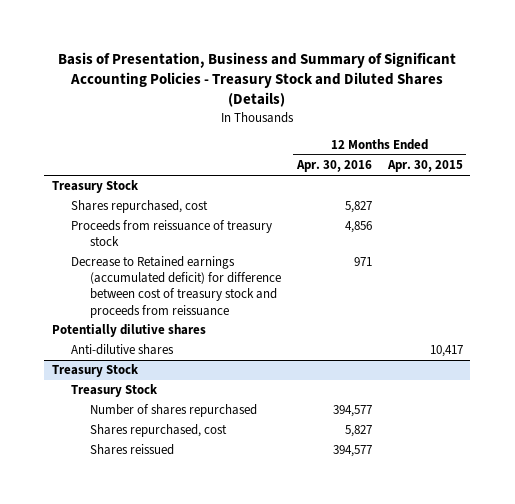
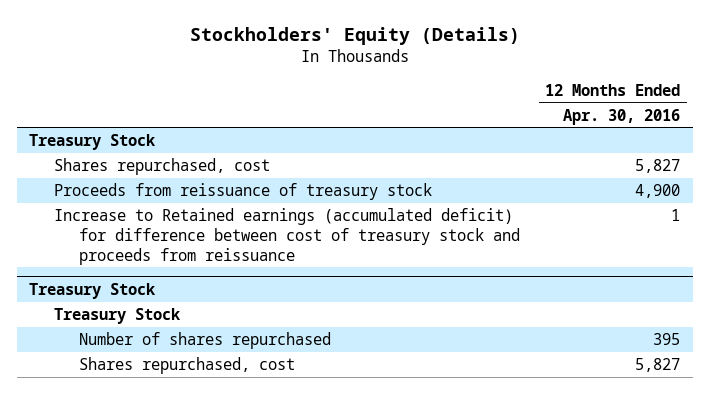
- Basis of Presentation, Business and Summary of Significant Accounting Policies - Treasury Stock and Diluted Shares (Details)
+ Stockholders' Equity (Details)
- | 12 Months Ended Apr. 30, 2016 | 12 Months Ended Apr. 30, 2015
+ | 12 Months Ended Apr. 30, 2016
- Proceeds from reissuance of treasury stock | 4,856 |
- Decrease to Retained earnings (accumulated deficit) for difference between cost of treasury stock and proceeds from reissuance | 971 |
- Potentially dilutive shares
- Anti-dilutive shares | | 10,417
+ Proceeds from reissuance of treasury stock | 4,900
+ Increase to Retained earnings (accumulated deficit) for difference between cost of treasury stock and proceeds from reissuance | 1
@ Treasury Stock
- Number of shares repurchased | 394,577 |
+ Number of shares repurchased | 395
- Shares reissued | 394,577 |

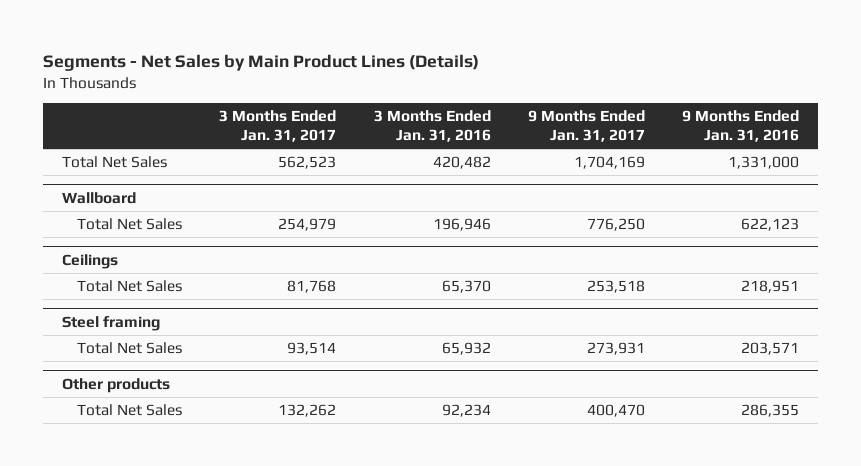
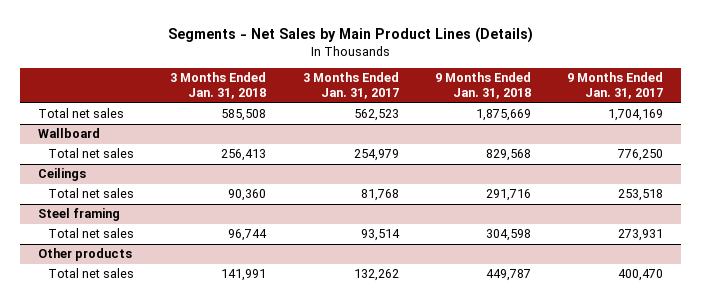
- | 3 Months Ended Jan. 31, 2017 | 3 Months Ended Jan. 31, 2016 | 9 Months Ended Jan. 31, 2017 | 9 Months Ended Jan. 31, 2016
+ | 3 Months Ended Jan. 31, 2018 | 3 Months Ended Jan. 31, 2017 | 9 Months Ended Jan. 31, 2018 | 9 Months Ended Jan. 31, 2017
- Total Net Sales | 562,523 | 420,482 | 1,704,169 | 1,331,000
+ Total net sales | 585,508 | 562,523 | 1,875,669 | 1,704,169
@ Wallboard
- Total Net Sales | 254,979 | 196,946 | 776,250 | 622,123
+ Total net sales | 256,413 | 254,979 | 829,568 | 776,250
@ Ceilings
- Total Net Sales | 81,768 | 65,370 | 253,518 | 218,951
+ Total net sales | 90,360 | 81,768 | 291,716 | 253,518
@ Steel framing
- Total Net Sales | 93,514 | 65,932 | 273,931 | 203,571
+ Total net sales | 96,744 | 93,514 | 304,598 | 273,931
@ Other products
- Total Net Sales | 132,262 | 92,234 | 400,470 | 286,355
+ Total net sales | 141,991 | 132,262 | 449,787 | 400,470

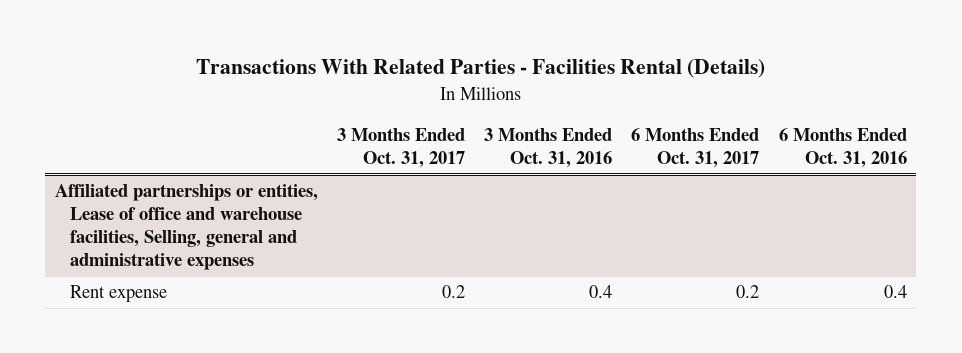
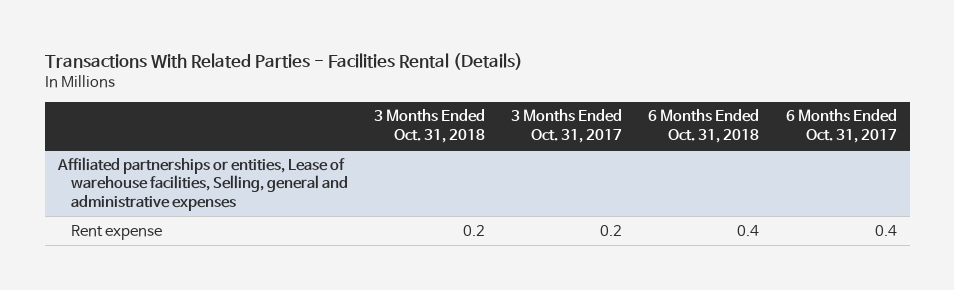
- | 3 Months Ended Oct. 31, 2017 | 3 Months Ended Oct. 31, 2016 | 6 Months Ended Oct. 31, 2017 | 6 Months Ended Oct. 31, 2016
+ | 3 Months Ended Oct. 31, 2018 | 3 Months Ended Oct. 31, 2017 | 6 Months Ended Oct. 31, 2018 | 6 Months Ended Oct. 31, 2017
- Affiliated partnerships or entities, Lease of office and warehouse facilities, Selling, general and administrative expenses
- Rent expense | 0.2 | 0.4 | 0.2 | 0.4
+ Affiliated partnerships or entities, Lease of warehouse facilities, Selling, general and administrative expenses
+ Rent expense | 0.2 | 0.2 | 0.4 | 0.4

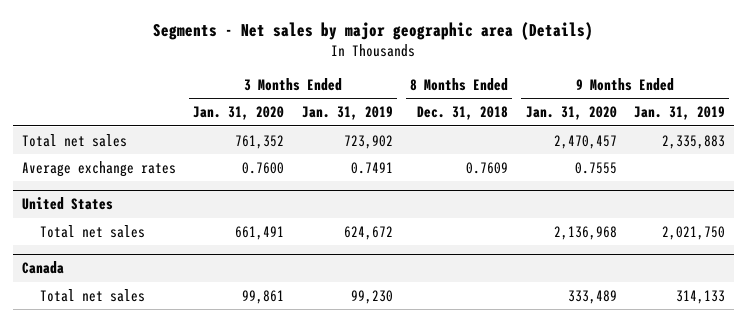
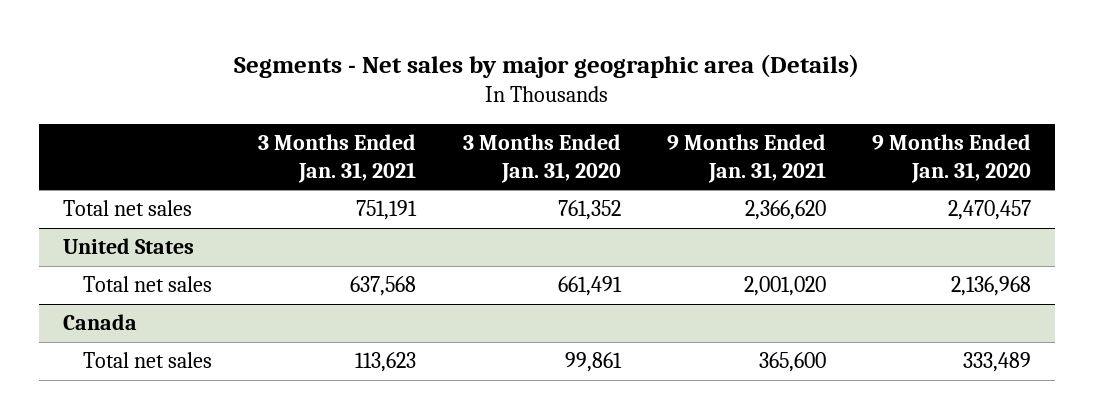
- | 3 Months Ended Jan. 31, 2020 | 3 Months Ended Jan. 31, 2019 | 8 Months Ended Dec. 31, 2018 | 9 Months Ended Jan. 31, 2020 | 9 Months Ended Jan. 31, 2019
+ | 3 Months Ended Jan. 31, 2021 | 3 Months Ended Jan. 31, 2020 | 9 Months Ended Jan. 31, 2021 | 9 Months Ended Jan. 31, 2020
- Average exchange rates | 0.7600 | 0.7491 | 0.7609 | 0.7555 |

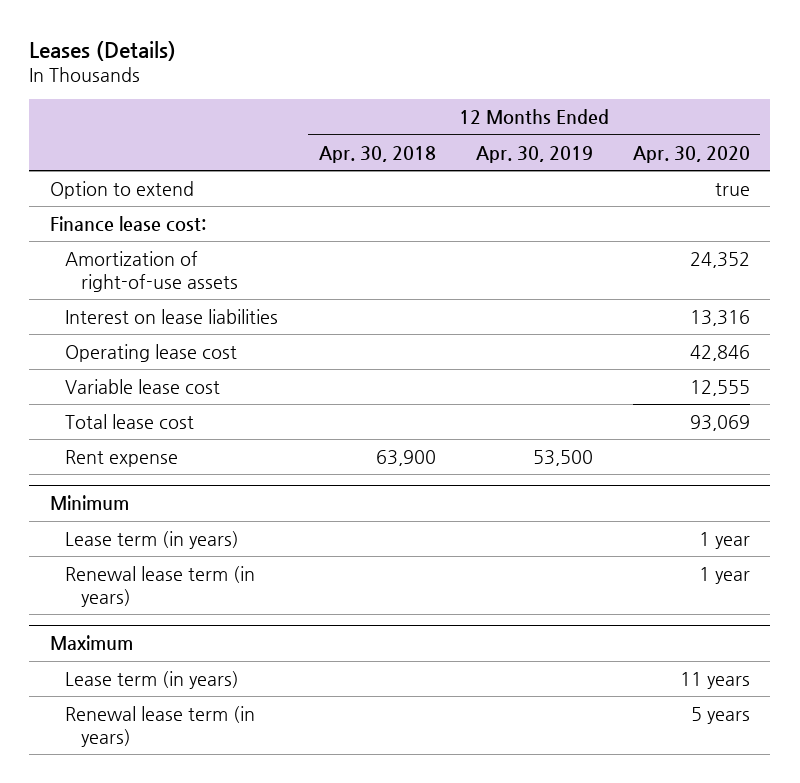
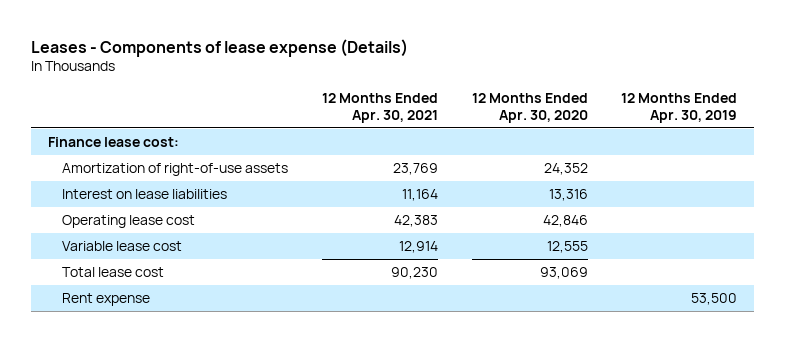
- Leases (Details)
+ Leases - Components of lease expense (Details)
- | 12 Months Ended Apr. 30, 2018 | 12 Months Ended Apr. 30, 2019 | 12 Months Ended Apr. 30, 2020
+ | 12 Months Ended Apr. 30, 2021 | 12 Months Ended Apr. 30, 2020 | 12 Months Ended Apr. 30, 2019
- Option to extend | | | true
- Minimum
- Lease term (in years) | | | 1 year
- Renewal lease term (in years) | | | 1 year
- Maximum
- Lease term (in years) | | | 11 years
- Renewal lease term (in years) | | | 5 years

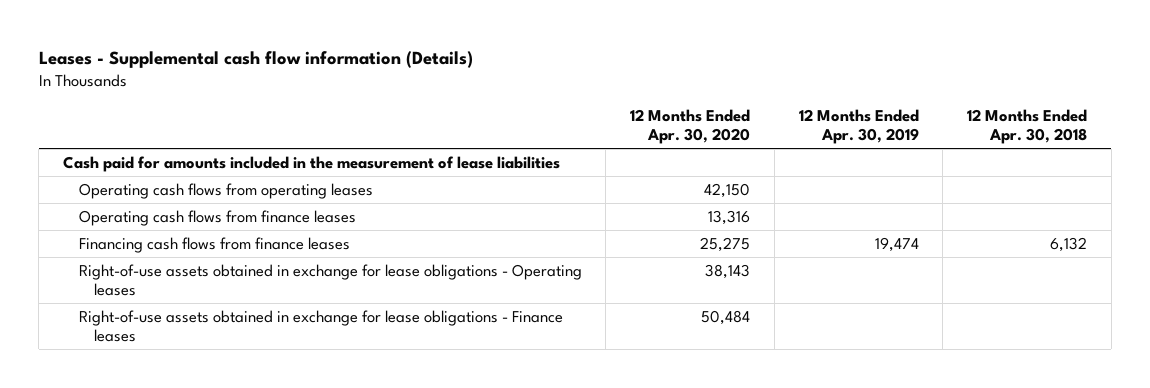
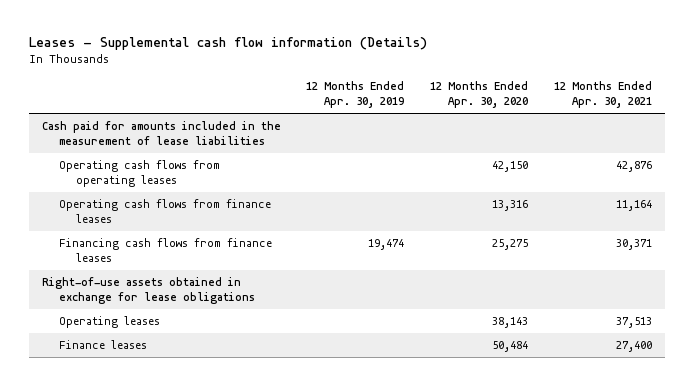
- | 12 Months Ended Apr. 30, 2020 | 12 Months Ended Apr. 30, 2019 | 12 Months Ended Apr. 30, 2018
+ | 12 Months Ended Apr. 30, 2019 | 12 Months Ended Apr. 30, 2020 | 12 Months Ended Apr. 30, 2021
- Right-of-use assets obtained in exchange for lease obligations - Operating leases | 38,143 | |
- Right-of-use assets obtained in exchange for lease obligations - Finance leases | 50,484 | |
+ Right-of-use assets obtained in exchange for lease obligations
+ Operating leases | | 38,143 | 37,513
+ Finance leases | | 50,484 | 27,400

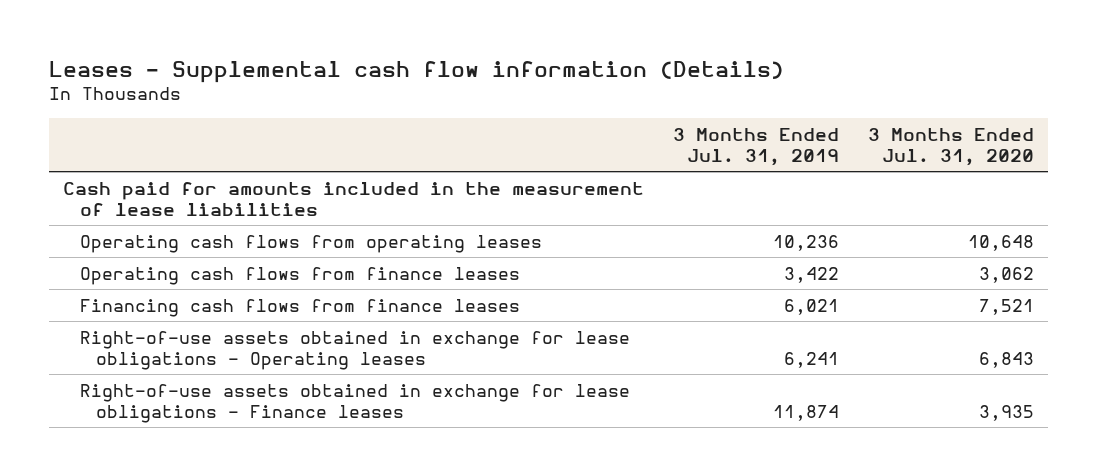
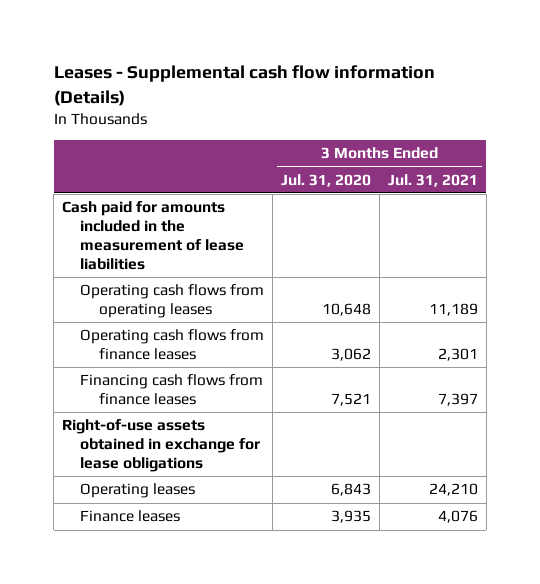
- | 3 Months Ended Jul. 31, 2019 | 3 Months Ended Jul. 31, 2020
+ | 3 Months Ended Jul. 31, 2020 | 3 Months Ended Jul. 31, 2021
- Right-of-use assets obtained in exchange for lease obligations - Operating leases | 6,241 | 6,843
- Right-of-use assets obtained in exchange for lease obligations - Finance leases | 11,874 | 3,935
+ Right-of-use assets obtained in exchange for lease obligations
+ Operating leases | 6,843 | 24,210
+ Finance leases | 3,935 | 4,076

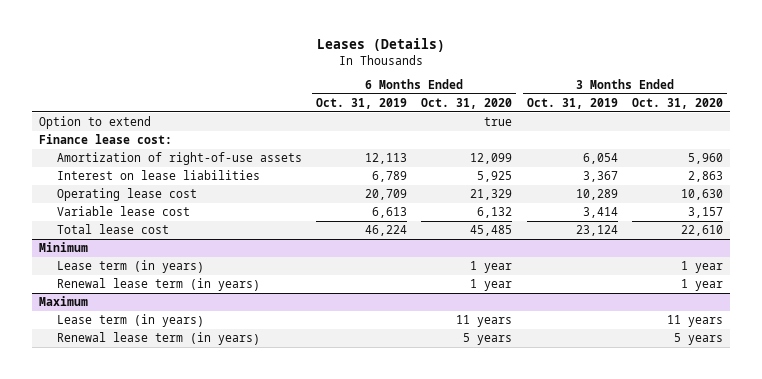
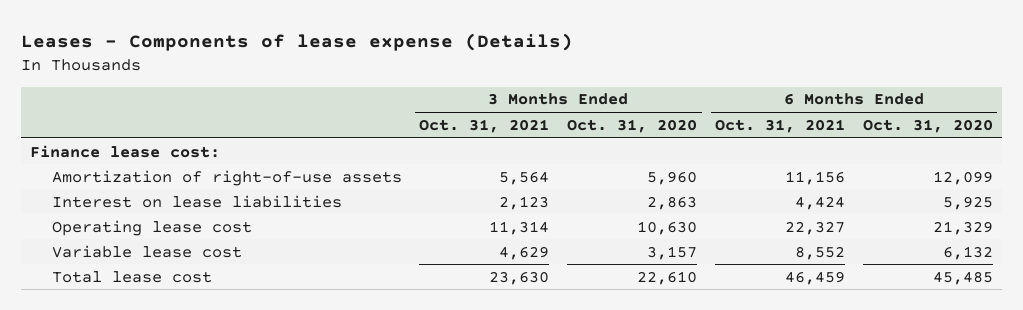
- Leases (Details)
+ Leases - Components of lease expense (Details)
- | 6 Months Ended Oct. 31, 2019 | 6 Months Ended Oct. 31, 2020 | 3 Months Ended Oct. 31, 2019 | 3 Months Ended Oct. 31, 2020
+ | 3 Months Ended Oct. 31, 2021 | 3 Months Ended Oct. 31, 2020 | 6 Months Ended Oct. 31, 2021 | 6 Months Ended Oct. 31, 2020
- Option to extend | | true | |
- Minimum
- Lease term (in years) | | 1 year | | 1 year
- Renewal lease term (in years) | | 1 year | | 1 year
- Maximum
- Lease term (in years) | | 11 years | | 11 years
- Renewal lease term (in years) | | 5 years | | 5 years

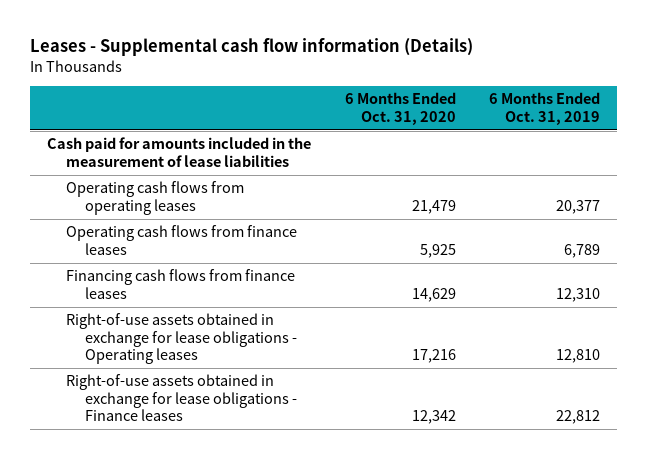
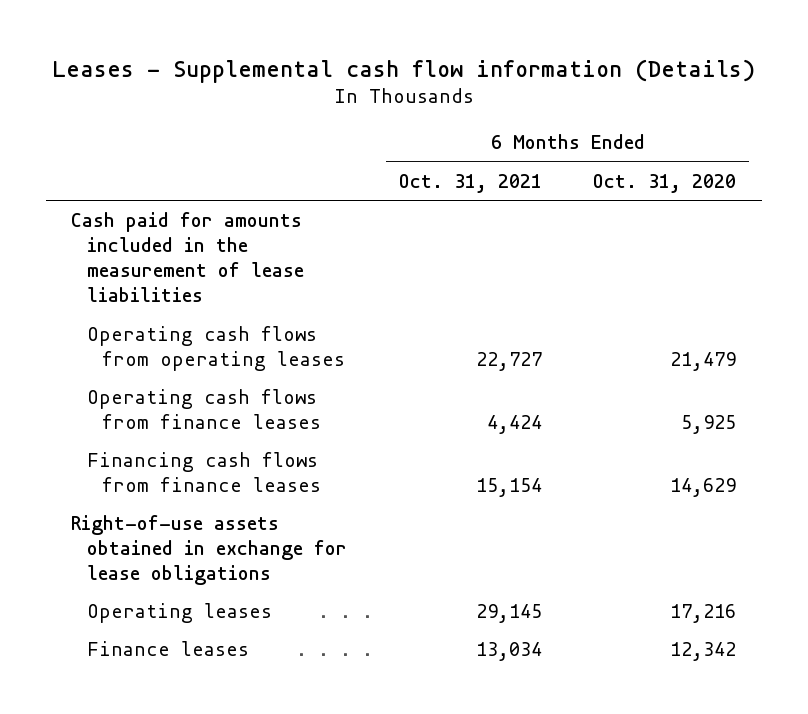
- | 6 Months Ended Oct. 31, 2020 | 6 Months Ended Oct. 31, 2019
+ | 6 Months Ended Oct. 31, 2021 | 6 Months Ended Oct. 31, 2020
- Right-of-use assets obtained in exchange for lease obligations - Operating leases | 17,216 | 12,810
- Right-of-use assets obtained in exchange for lease obligations - Finance leases | 12,342 | 22,812
+ Right-of-use assets obtained in exchange for lease obligations
+ Operating leases | 29,145 | 17,216
+ Finance leases | 13,034 | 12,342

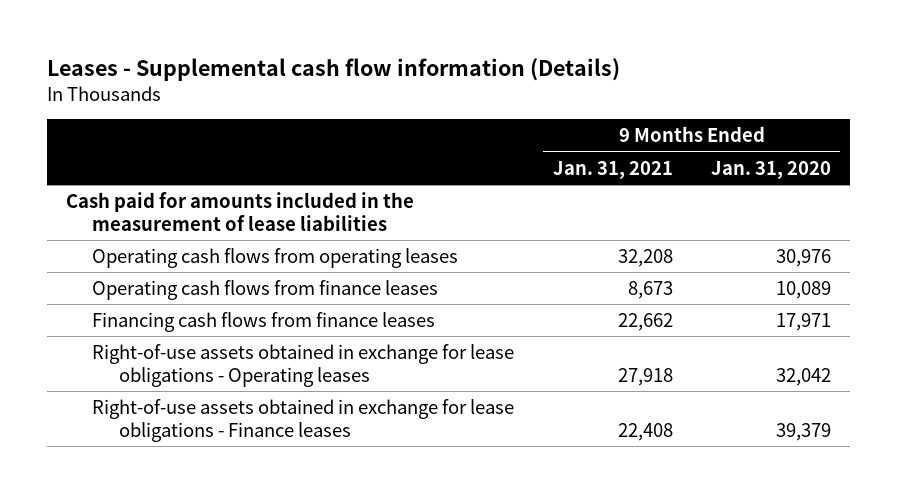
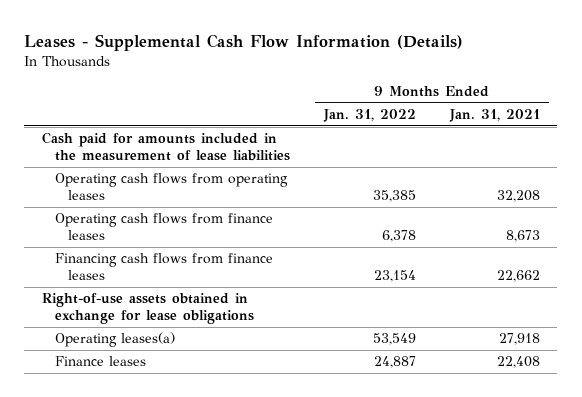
- Leases - Supplemental cash flow information (Details)
+ Leases - Supplemental Cash Flow Information (Details)
- | 9 Months Ended Jan. 31, 2021 | 9 Months Ended Jan. 31, 2020
+ | 9 Months Ended Jan. 31, 2022 | 9 Months Ended Jan. 31, 2021
- Right-of-use assets obtained in exchange for lease obligations - Operating leases | 27,918 | 32,042
- Right-of-use assets obtained in exchange for lease obligations - Finance leases | 22,408 | 39,379
+ Right-of-use assets obtained in exchange for lease obligations
+ Operating leases(a) | 53,549 | 27,918
+ Finance leases | 24,887 | 22,408

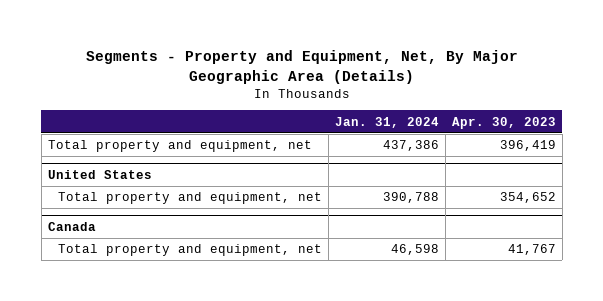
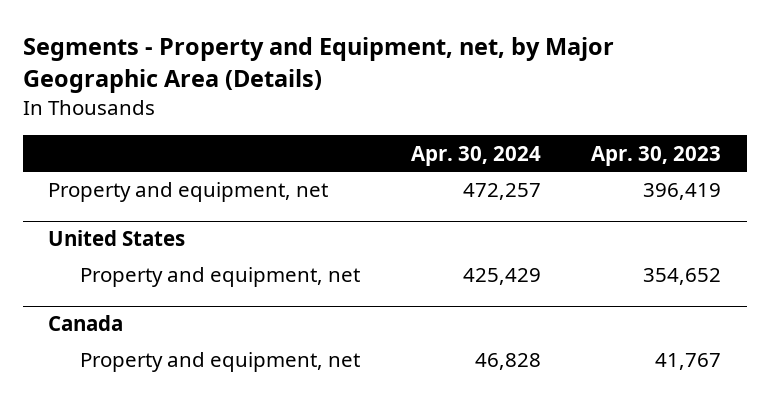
- Segments - Property and Equipment, Net, By Major Geographic Area (Details)
+ Segments - Property and Equipment, net, by Major Geographic Area (Details)
- | Jan. 31, 2024 | Apr. 30, 2023
+ | Apr. 30, 2024 | Apr. 30, 2023
- Total property and equipment, net | 437,386 | 396,419
+ Property and equipment, net | 472,257 | 396,419
@ United States
- Total property and equipment, net | 390,788 | 354,652
+ Property and equipment, net | 425,429 | 354,652
@ Canada
- Total property and equipment, net | 46,598 | 41,767
+ Property and equipment, net | 46,828 | 41,767

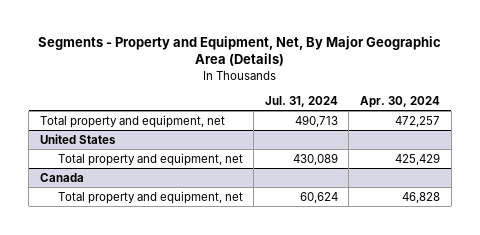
- Segments - Property and Equipment, net, by Major Geographic Area (Details)
+ Segments - Property and Equipment, Net, By Major Geographic Area (Details)
- | Apr. 30, 2024 | Apr. 30, 2023
+ | Jul. 31, 2024 | Apr. 30, 2024
- Property and equipment, net | 472,257 | 396,419
+ Total property and equipment, net | 490,713 | 472,257
@ United States
- Property and equipment, net | 425,429 | 354,652
+ Total property and equipment, net | 430,089 | 425,429
@ Canada
- Property and equipment, net | 46,828 | 41,767
+ Total property and equipment, net | 60,624 | 46,828

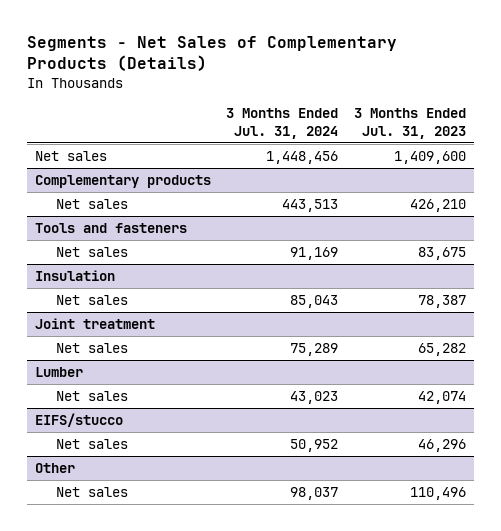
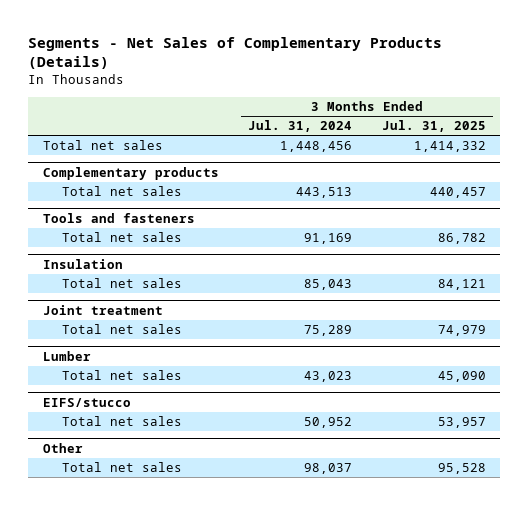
- | 3 Months Ended Jul. 31, 2024 | 3 Months Ended Jul. 31, 2023
+ | 3 Months Ended Jul. 31, 2024 | 3 Months Ended Jul. 31, 2025
- Net sales | 1,448,456 | 1,409,600
+ Total net sales | 1,448,456 | 1,414,332
@ Complementary products
- Net sales | 443,513 | 426,210
+ Total net sales | 443,513 | 440,457
@ Tools and fasteners
- Net sales | 91,169 | 83,675
+ Total net sales | 91,169 | 86,782
@ Insulation
- Net sales | 85,043 | 78,387
+ Total net sales | 85,043 | 84,121
@ Joint treatment
- Net sales | 75,289 | 65,282
+ Total net sales | 75,289 | 74,979
@ Lumber
- Net sales | 43,023 | 42,074
+ Total net sales | 43,023 | 45,090
@ EIFS/stucco
- Net sales | 50,952 | 46,296
+ Total net sales | 50,952 | 53,957
@ Other
- Net sales | 98,037 | 110,496
+ Total net sales | 98,037 | 95,528

